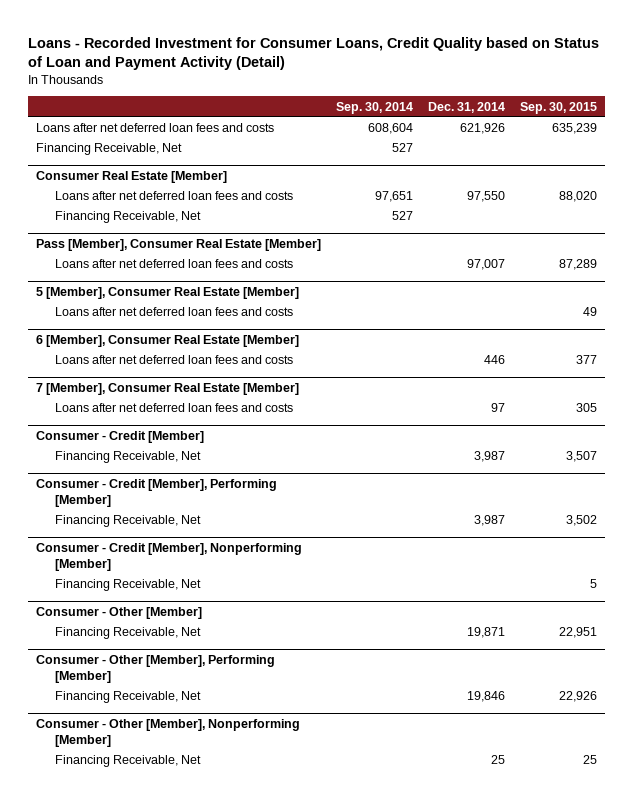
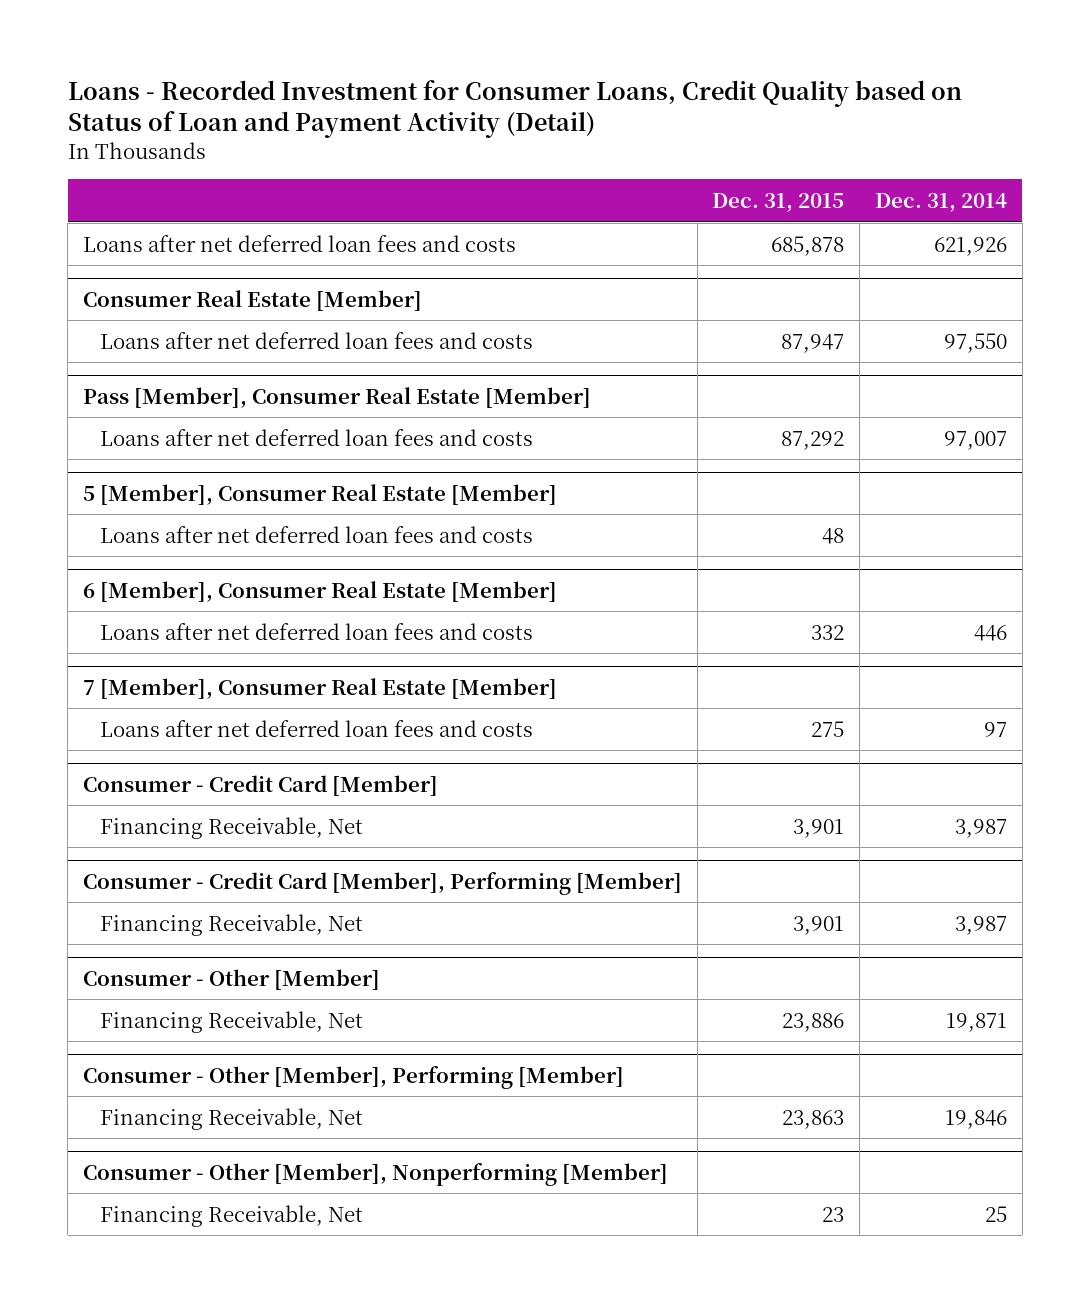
- | Sep. 30, 2014 | Dec. 31, 2014 | Sep. 30, 2015
+ | Dec. 31, 2015 | Dec. 31, 2014
- Financing Receivable, Net | 527 | |
@ Consumer Real Estate [Member]
- Financing Receivable, Net | 527 | |
- Consumer - Credit [Member]
+ Consumer - Credit Card [Member]
- Consumer - Credit [Member], Performing [Member]
+ Consumer - Credit Card [Member], Performing [Member]
- Consumer - Credit [Member], Nonperforming [Member]
- Financing Receivable, Net | | | 5

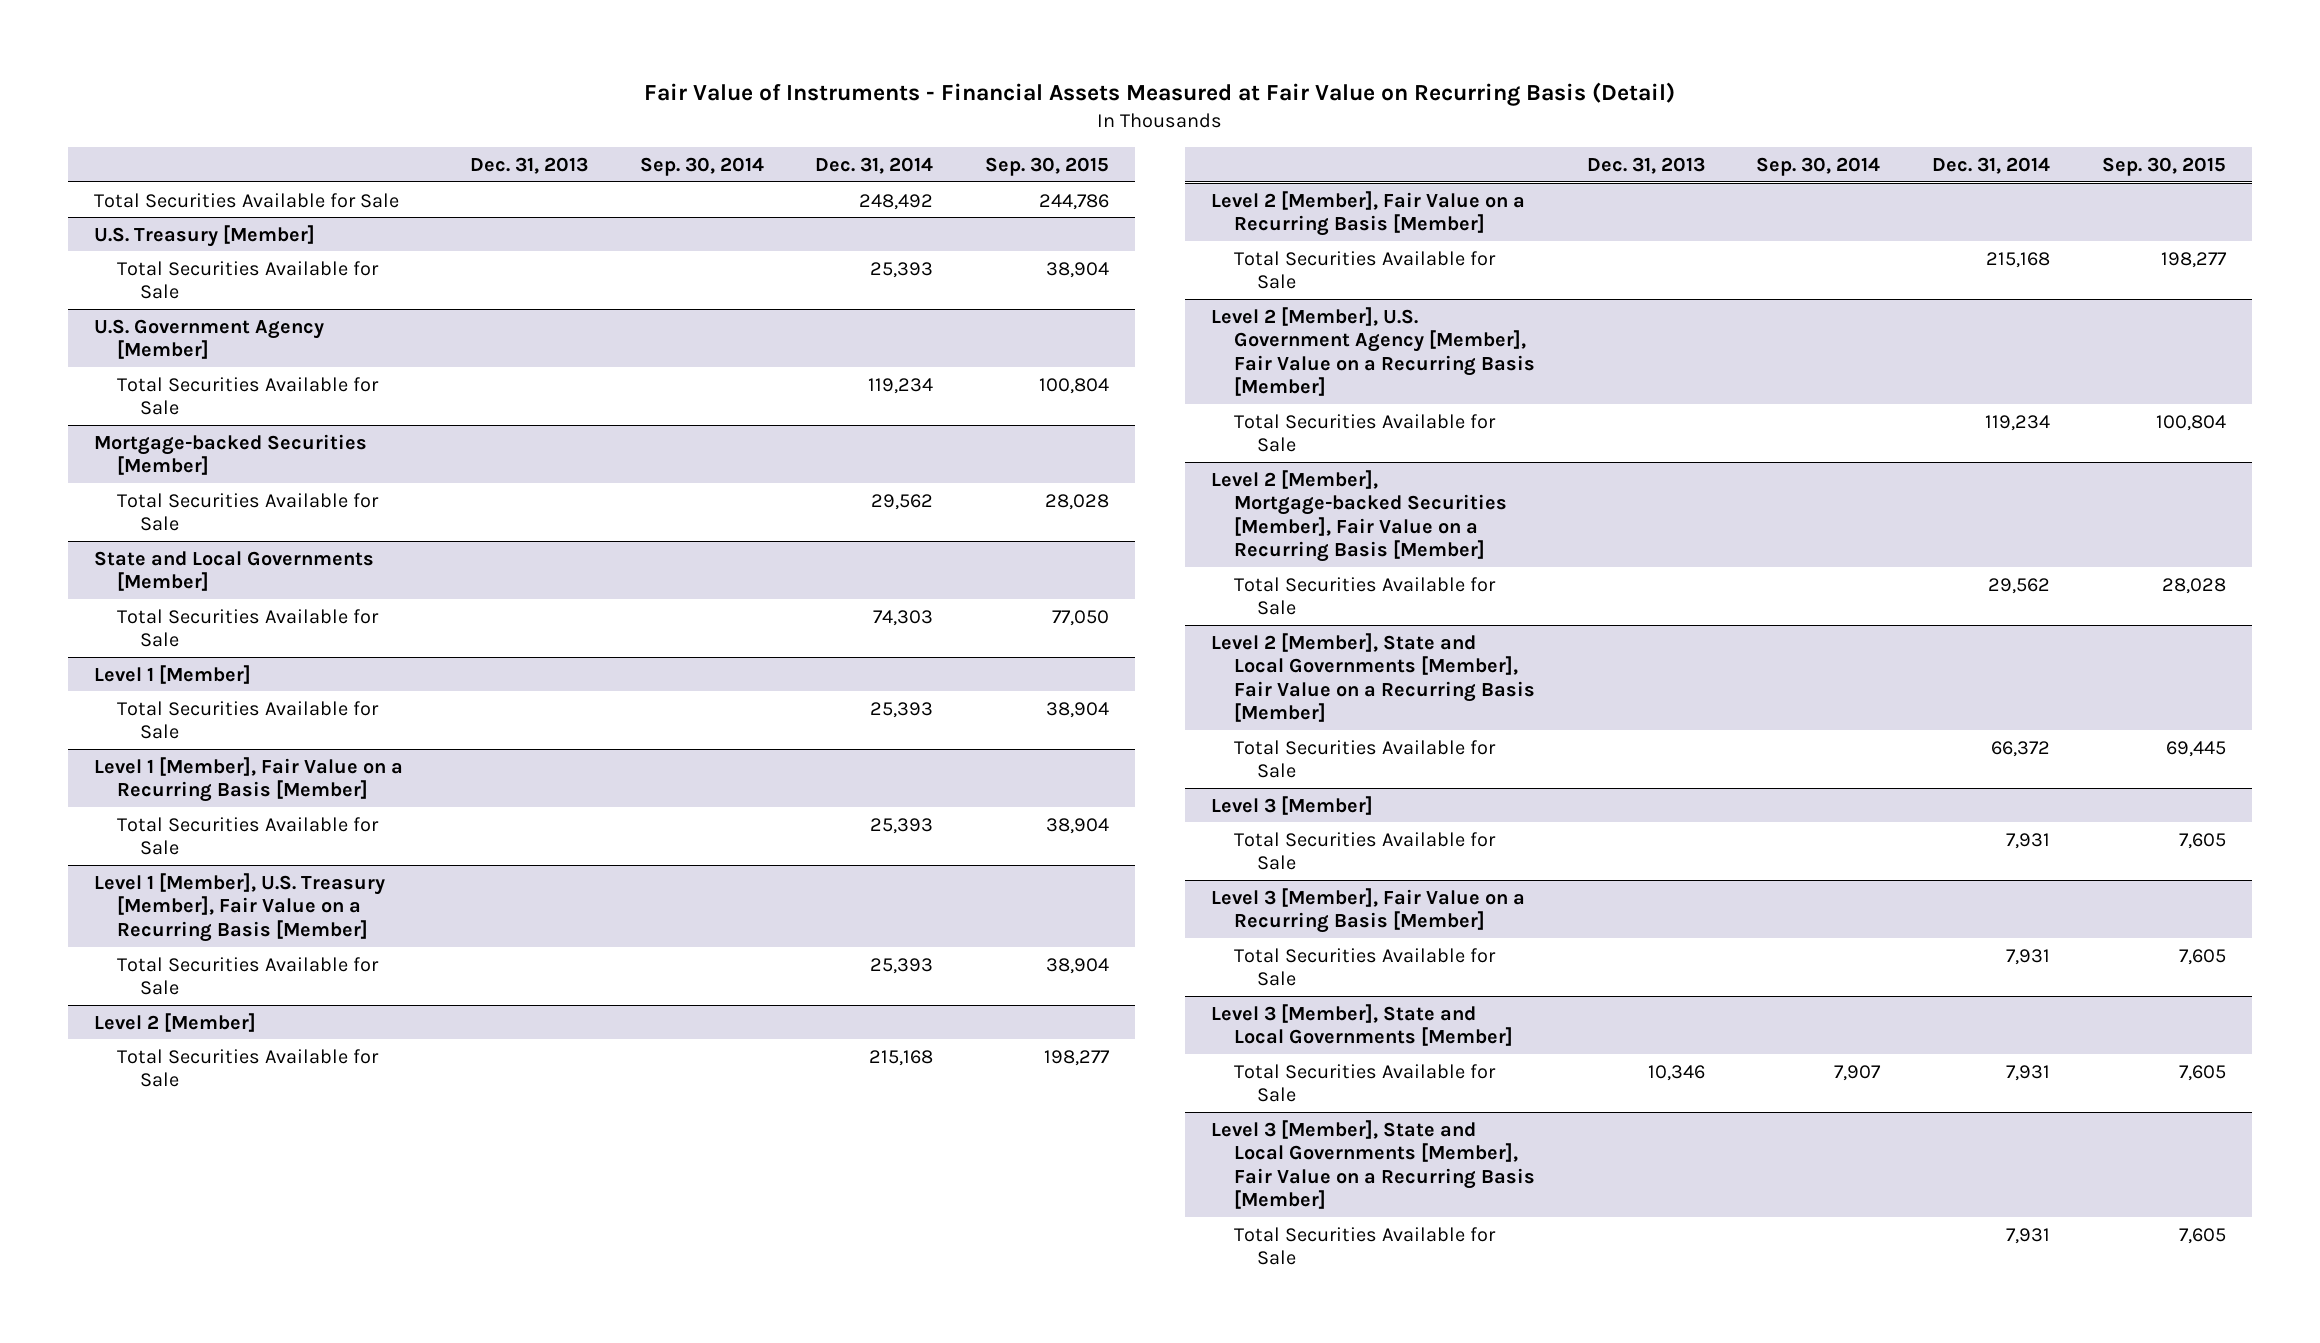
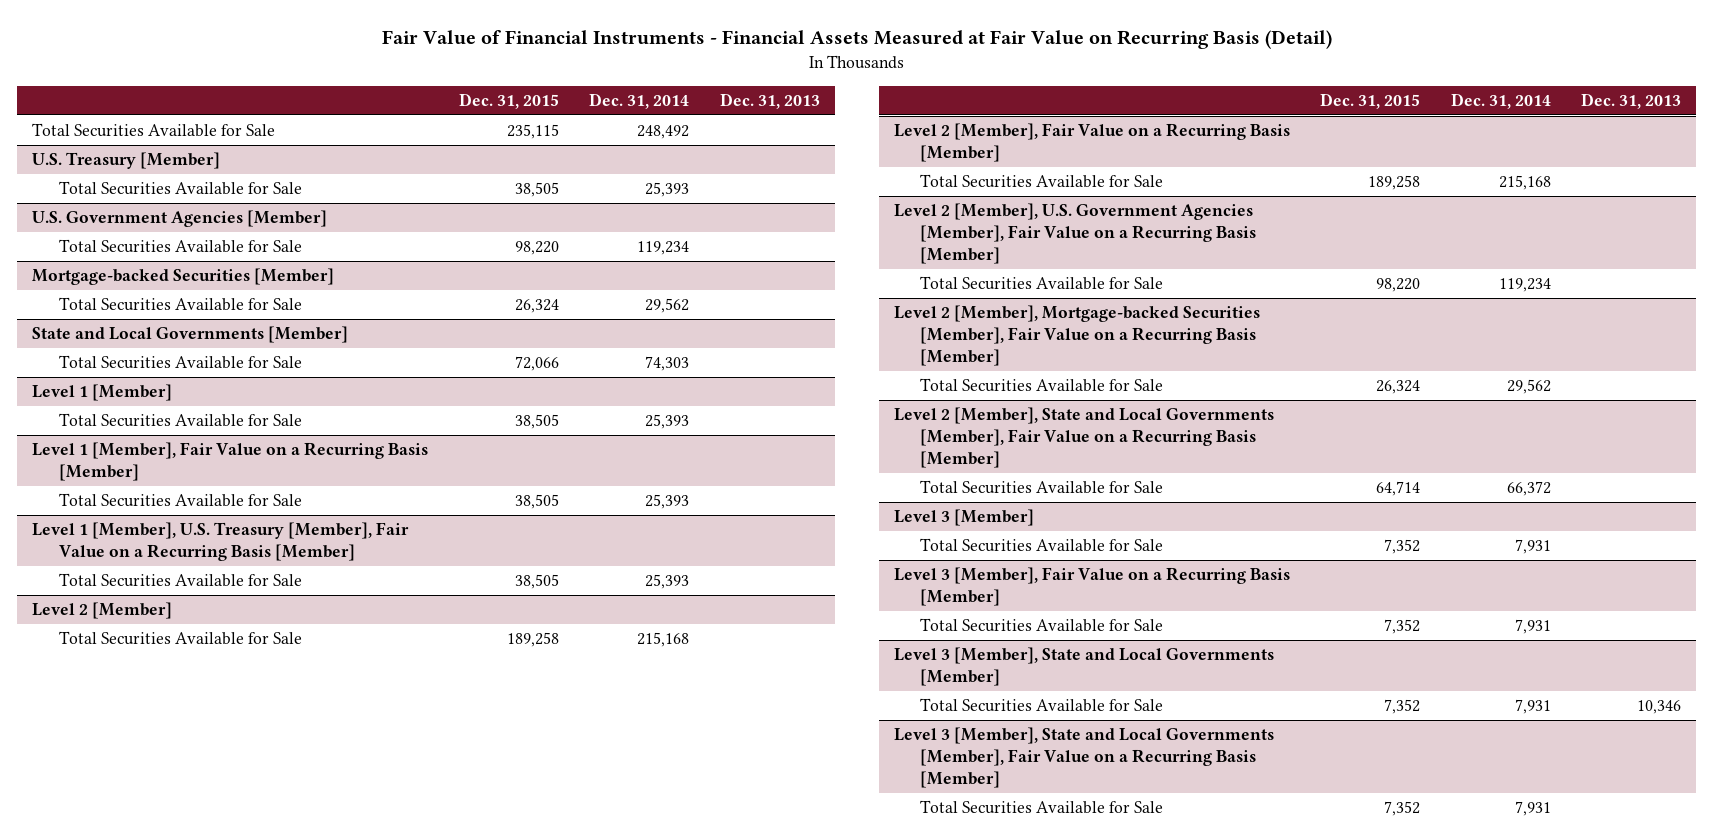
- Fair Value of Instruments - Financial Assets Measured at Fair Value on Recurring Basis (Detail)
+ Fair Value of Financial Instruments - Financial Assets Measured at Fair Value on Recurring Basis (Detail)
- | Dec. 31, 2013 | Sep. 30, 2014 | Dec. 31, 2014 | Sep. 30, 2015
+ | Dec. 31, 2015 | Dec. 31, 2014 | Dec. 31, 2013
- U.S. Government Agency [Member]
+ U.S. Government Agencies [Member]
- Level 2 [Member], U.S. Government Agency [Member], Fair Value on a Recurring Basis [Member]
+ Level 2 [Member], U.S. Government Agencies [Member], Fair Value on a Recurring Basis [Member]

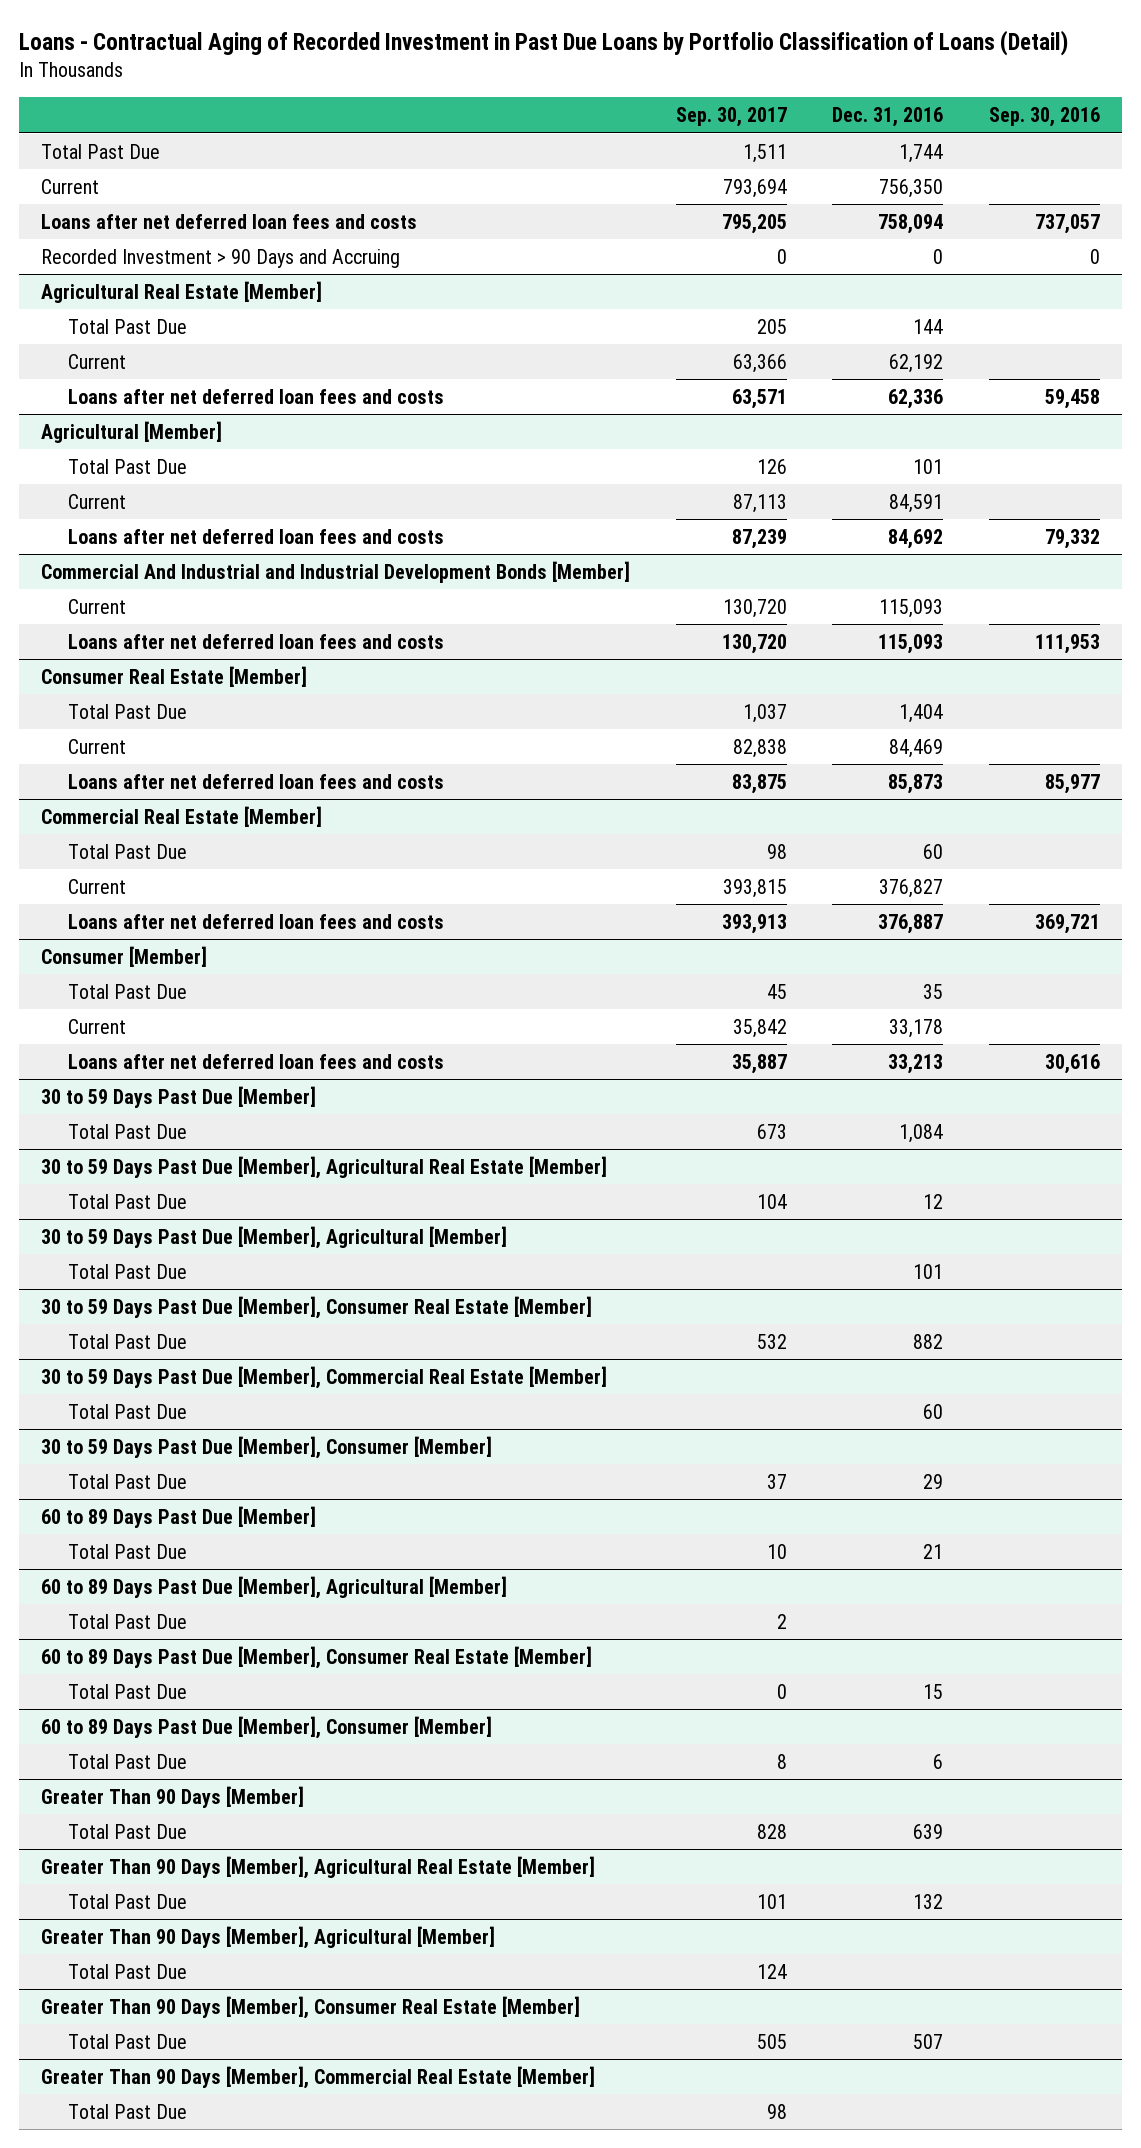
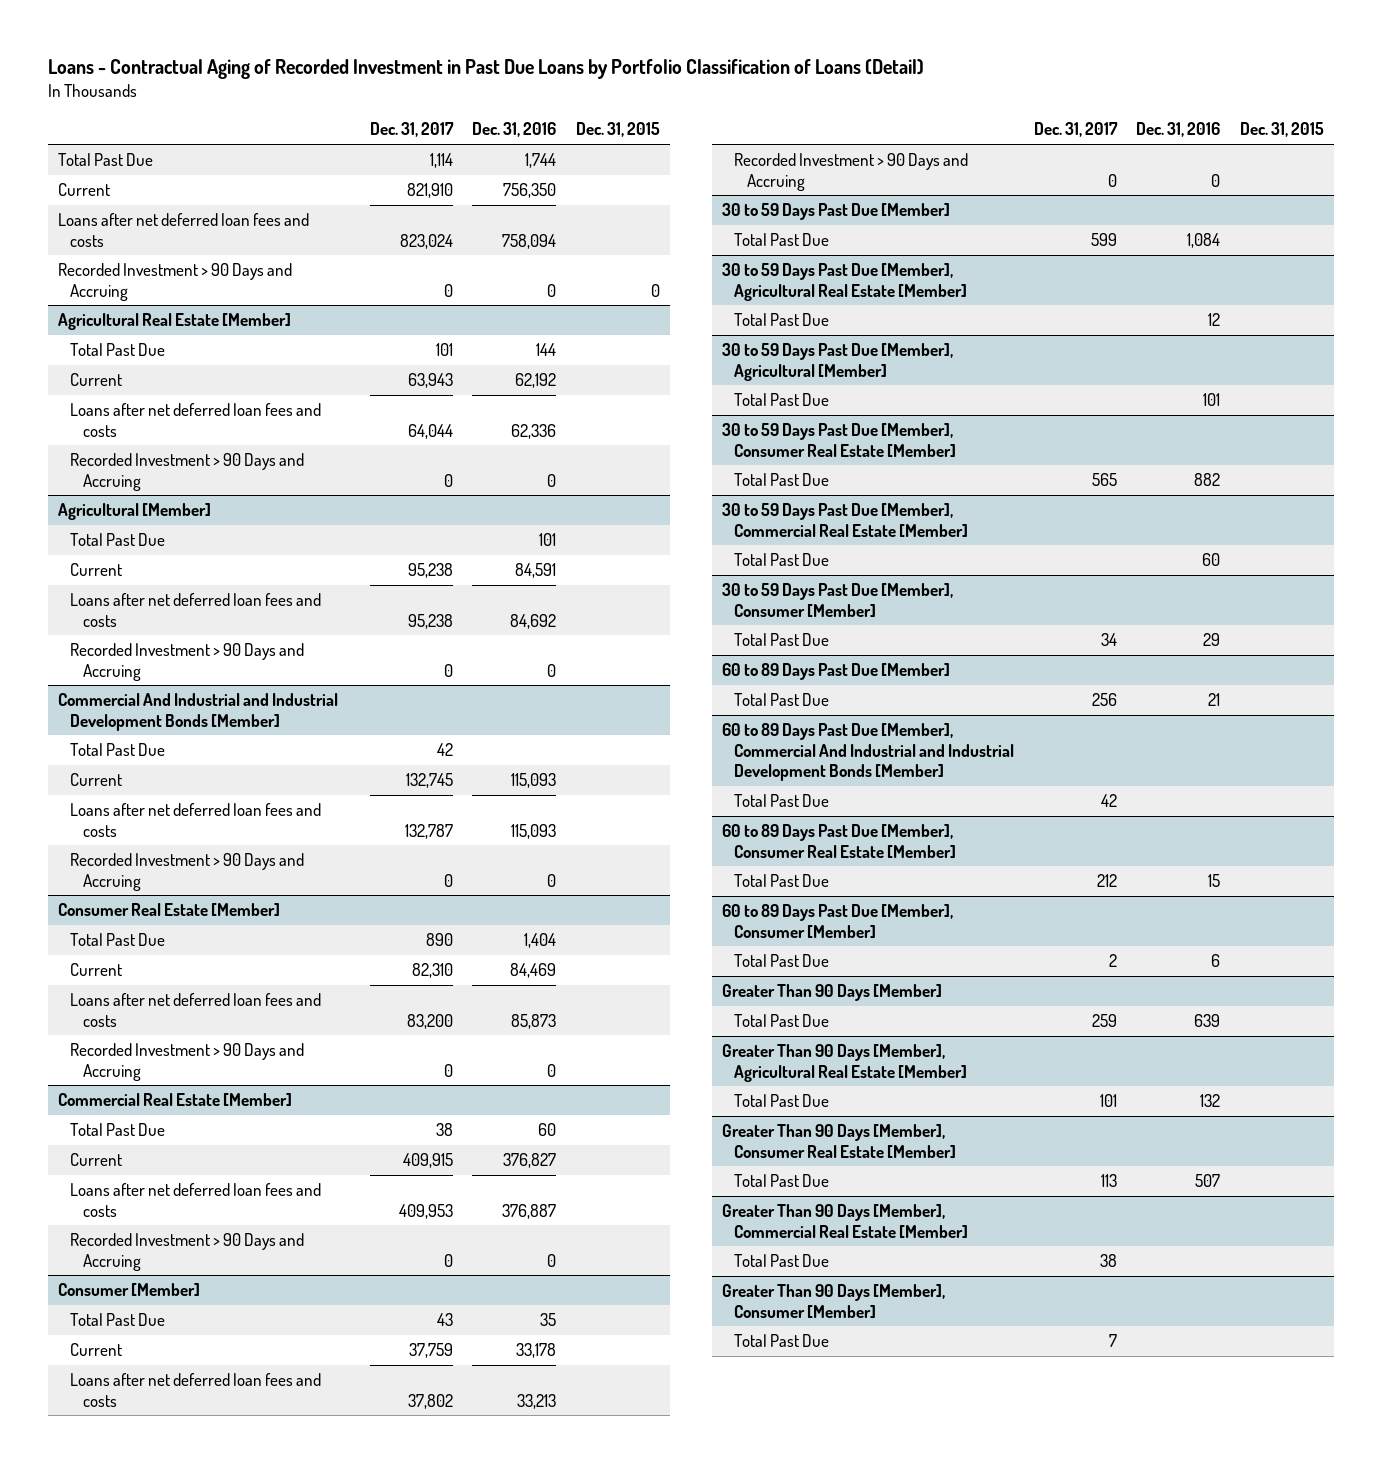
- | Sep. 30, 2017 | Dec. 31, 2016 | Sep. 30, 2016
+ | Dec. 31, 2017 | Dec. 31, 2016 | Dec. 31, 2015
@ Agricultural Real Estate [Member]
+ Recorded Investment > 90 Days and Accruing | 0 | 0 |
@ Agricultural [Member]
+ Recorded Investment > 90 Days and Accruing | 0 | 0 |
@ Commercial And Industrial and Industrial Development Bonds [Member]
+ Total Past Due | 42 | |
+ Recorded Investment > 90 Days and Accruing | 0 | 0 |
@ Consumer Real Estate [Member]
+ Recorded Investment > 90 Days and Accruing | 0 | 0 |
@ Commercial Real Estate [Member]
+ Recorded Investment > 90 Days and Accruing | 0 | 0 |
@ Consumer [Member]
+ Recorded Investment > 90 Days and Accruing | 0 | 0 |
- 60 to 89 Days Past Due [Member], Agricultural [Member]
+ 60 to 89 Days Past Due [Member], Commercial And Industrial and Industrial Development Bonds [Member]
- Greater Than 90 Days [Member], Agricultural [Member]
- Total Past Due | 124 | |
+ Greater Than 90 Days [Member], Consumer [Member]
+ Total Past Due | 7 | |

